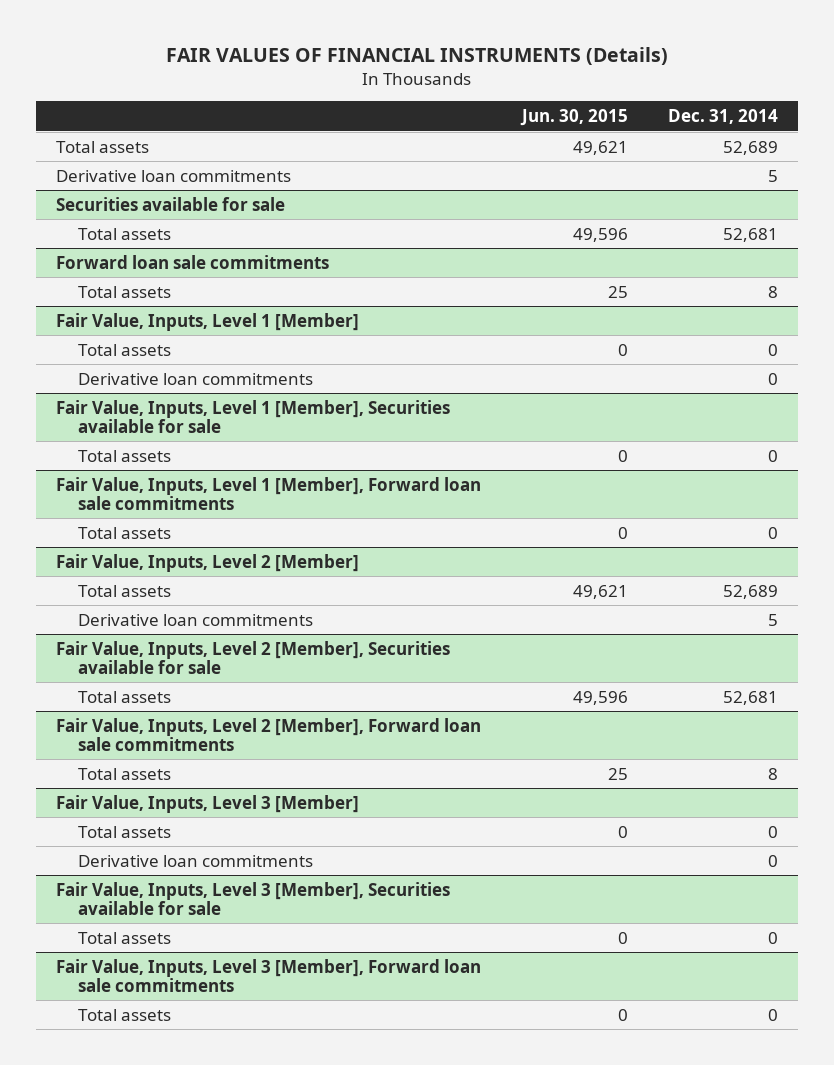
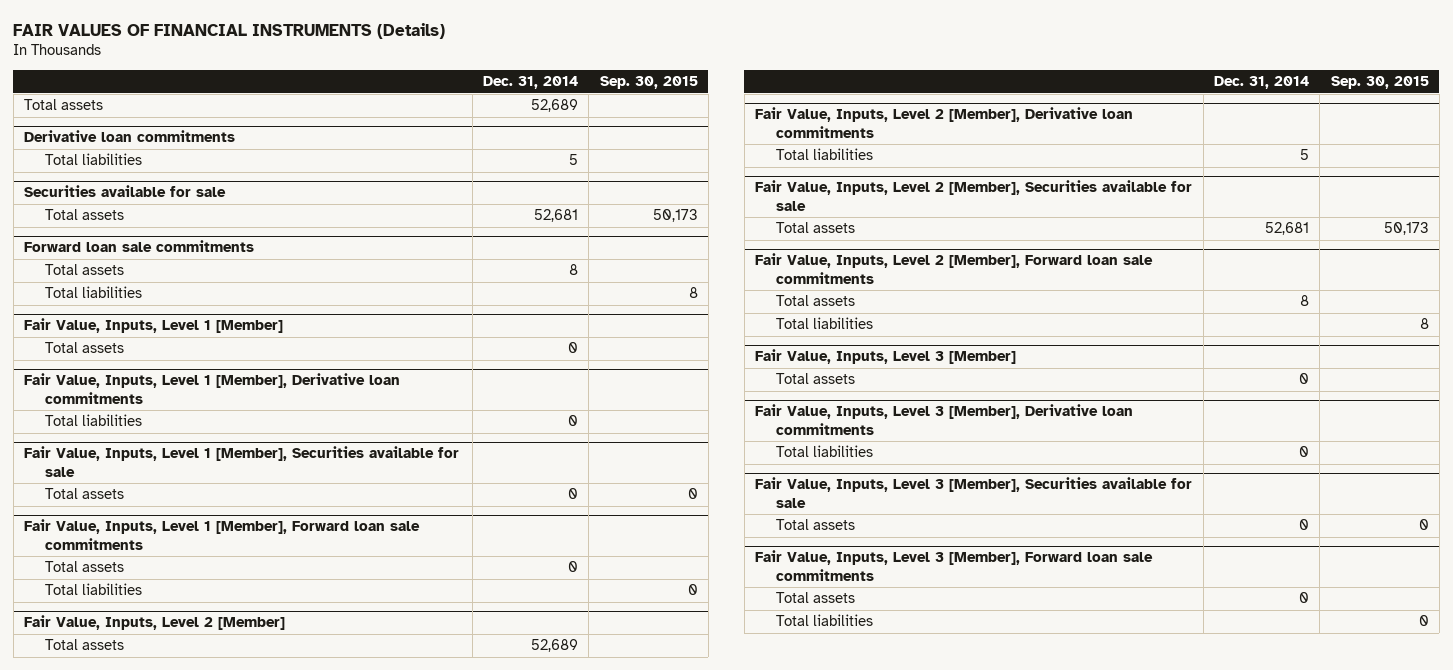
- | Jun. 30, 2015 | Dec. 31, 2014
+ | Dec. 31, 2014 | Sep. 30, 2015
- Derivative loan commitments | | 5
+ Derivative loan commitments
+ Total liabilities | 5 |
@ Forward loan sale commitments
+ Total liabilities | | 8
@ Fair Value, Inputs, Level 1 [Member]
- Derivative loan commitments | | 0
+ Fair Value, Inputs, Level 1 [Member], Derivative loan commitments
+ Total liabilities | 0 |
@ Fair Value, Inputs, Level 1 [Member], Forward loan sale commitments
+ Total liabilities | | 0
@ Fair Value, Inputs, Level 2 [Member]
- Derivative loan commitments | | 5
+ Fair Value, Inputs, Level 2 [Member], Derivative loan commitments
+ Total liabilities | 5 |
@ Fair Value, Inputs, Level 2 [Member], Forward loan sale commitments
+ Total liabilities | | 8
@ Fair Value, Inputs, Level 3 [Member]
- Derivative loan commitments | | 0
+ Fair Value, Inputs, Level 3 [Member], Derivative loan commitments
+ Total liabilities | 0 |
@ Fair Value, Inputs, Level 3 [Member], Forward loan sale commitments
+ Total liabilities | | 0

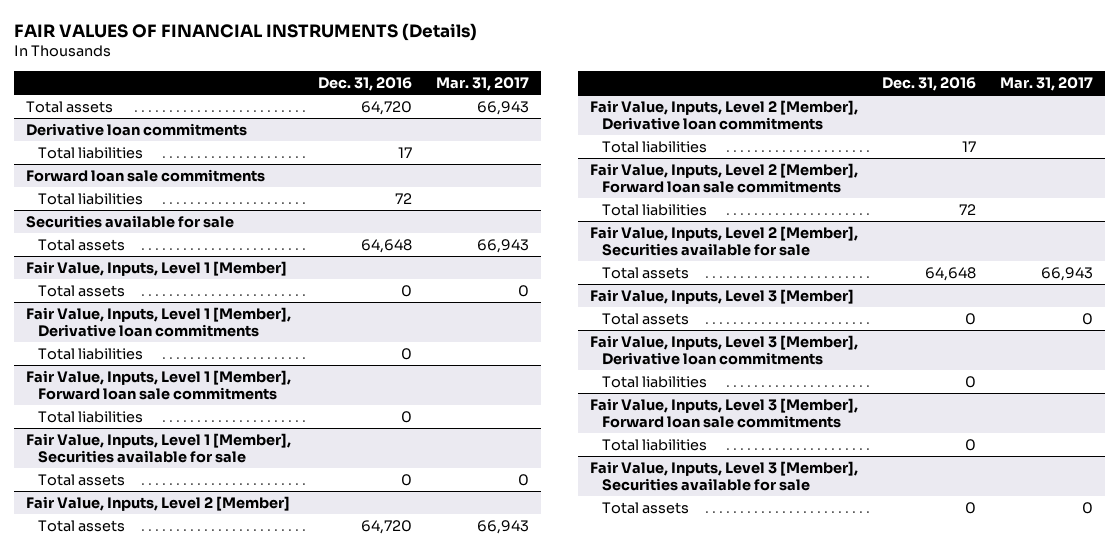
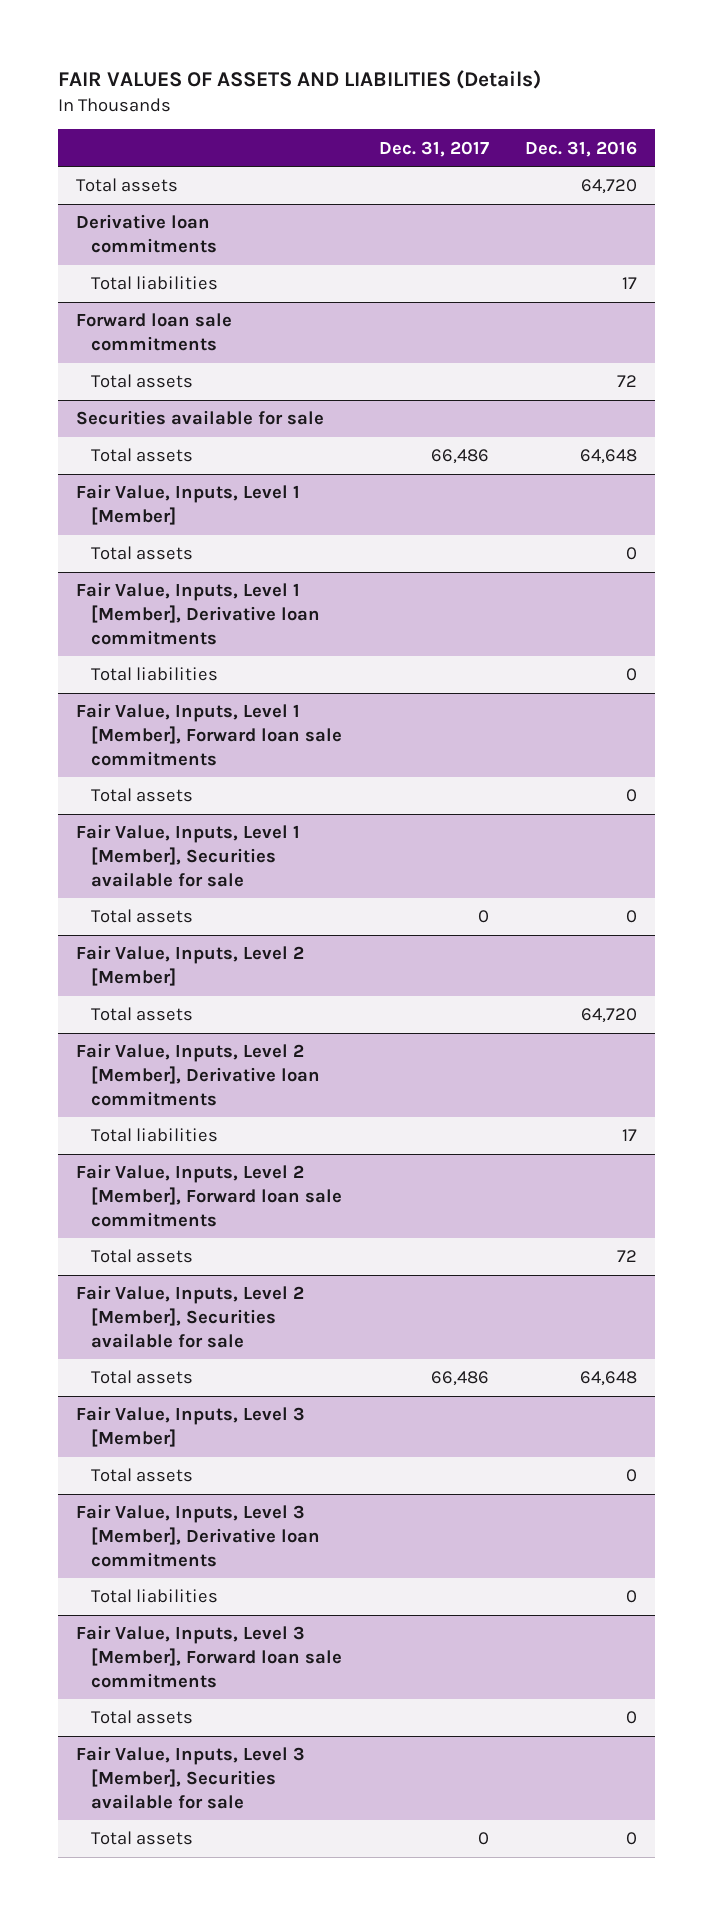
- FAIR VALUES OF FINANCIAL INSTRUMENTS (Details)
+ FAIR VALUES OF ASSETS AND LIABILITIES (Details)
- | Dec. 31, 2016 | Mar. 31, 2017
+ | Dec. 31, 2017 | Dec. 31, 2016
@ Forward loan sale commitments
- Total liabilities | 72 |
+ Total assets | | 72
@ Fair Value, Inputs, Level 1 [Member], Forward loan sale commitments
- Total liabilities | 0 |
+ Total assets | | 0
@ Fair Value, Inputs, Level 2 [Member], Forward loan sale commitments
- Total liabilities | 72 |
+ Total assets | | 72
@ Fair Value, Inputs, Level 3 [Member], Forward loan sale commitments
- Total liabilities | 0 |
+ Total assets | | 0

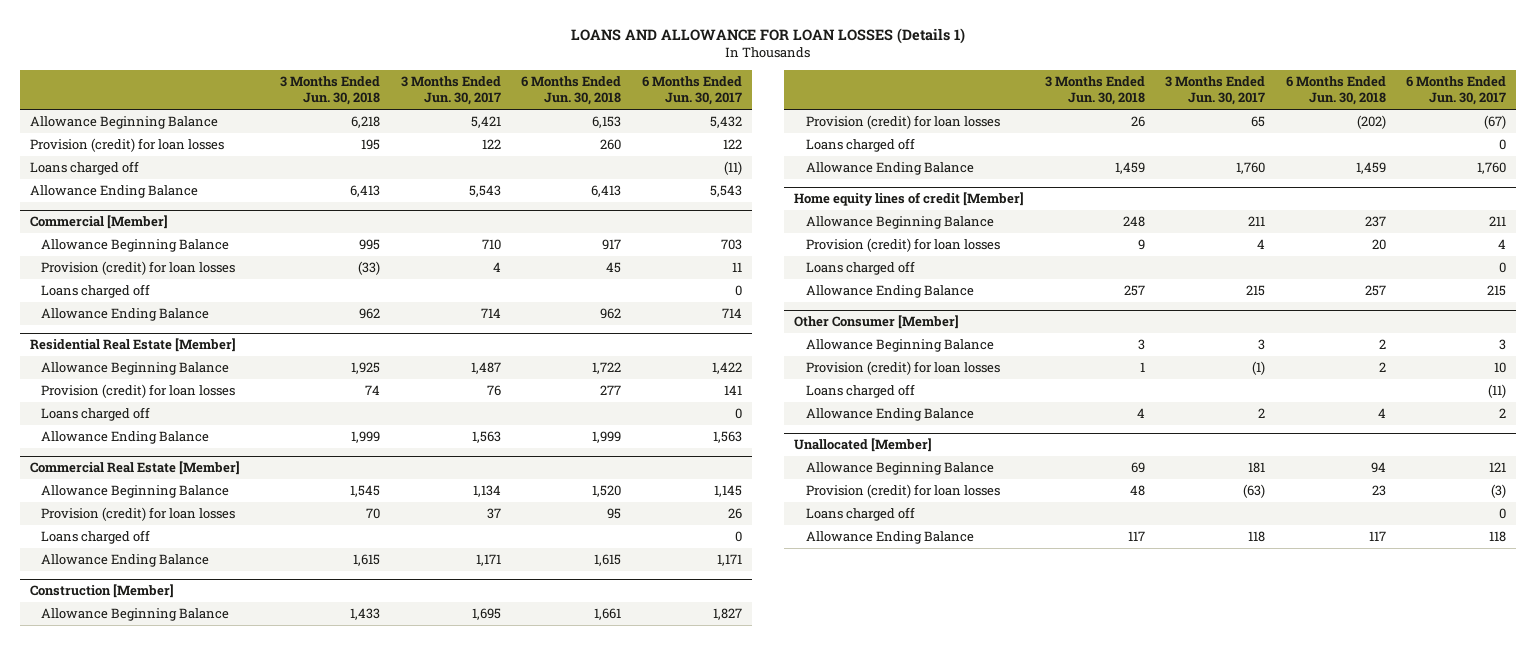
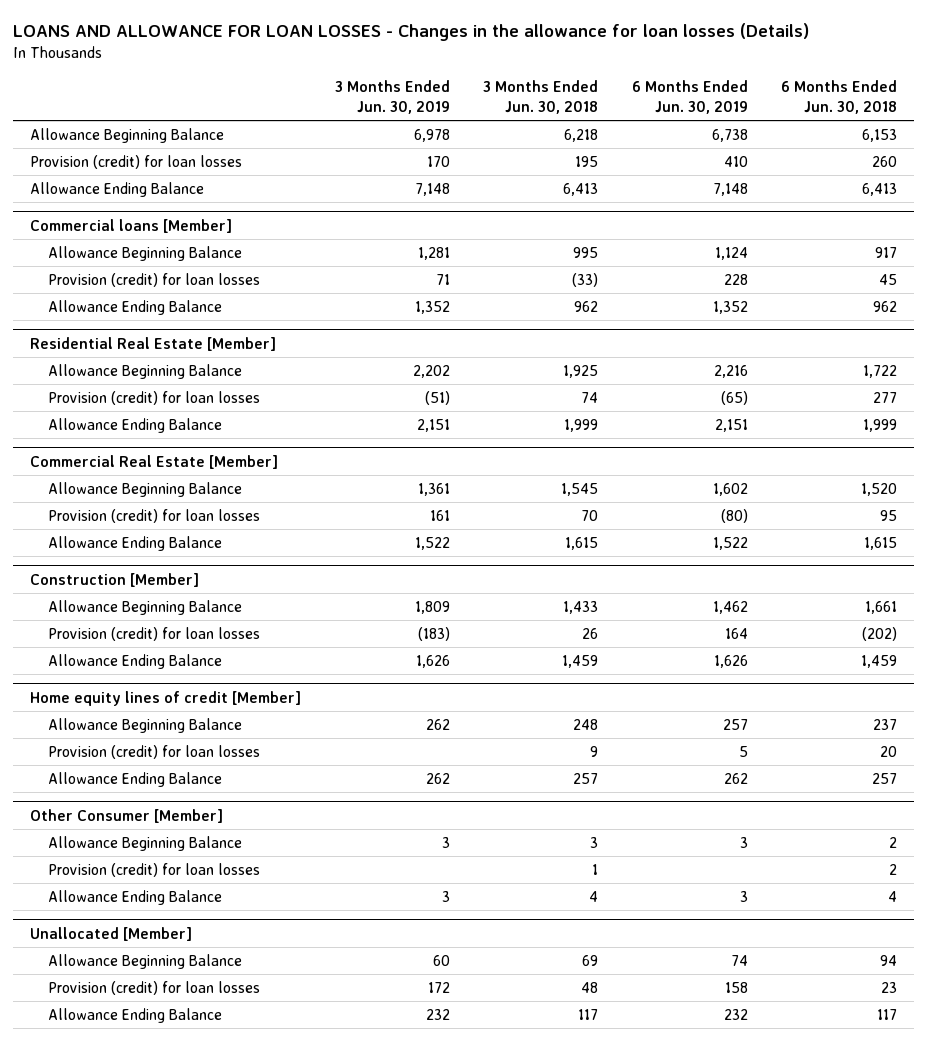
- LOANS AND ALLOWANCE FOR LOAN LOSSES (Details 1)
+ LOANS AND ALLOWANCE FOR LOAN LOSSES - Changes in the allowance for loan losses (Details)
- | 3 Months Ended Jun. 30, 2018 | 3 Months Ended Jun. 30, 2017 | 6 Months Ended Jun. 30, 2018 | 6 Months Ended Jun. 30, 2017
+ | 3 Months Ended Jun. 30, 2019 | 3 Months Ended Jun. 30, 2018 | 6 Months Ended Jun. 30, 2019 | 6 Months Ended Jun. 30, 2018
- Loans charged off | | | | (11)
- Commercial [Member]
+ Commercial loans [Member]
- Loans charged off | | | | 0
@ Residential Real Estate [Member]
- Loans charged off | | | | 0
@ Commercial Real Estate [Member]
- Loans charged off | | | | 0
@ Construction [Member]
- Loans charged off | | | | 0
@ Home equity lines of credit [Member]
- Loans charged off | | | | 0
@ Other Consumer [Member]
- Loans charged off | | | | (11)
@ Unallocated [Member]
- Loans charged off | | | | 0

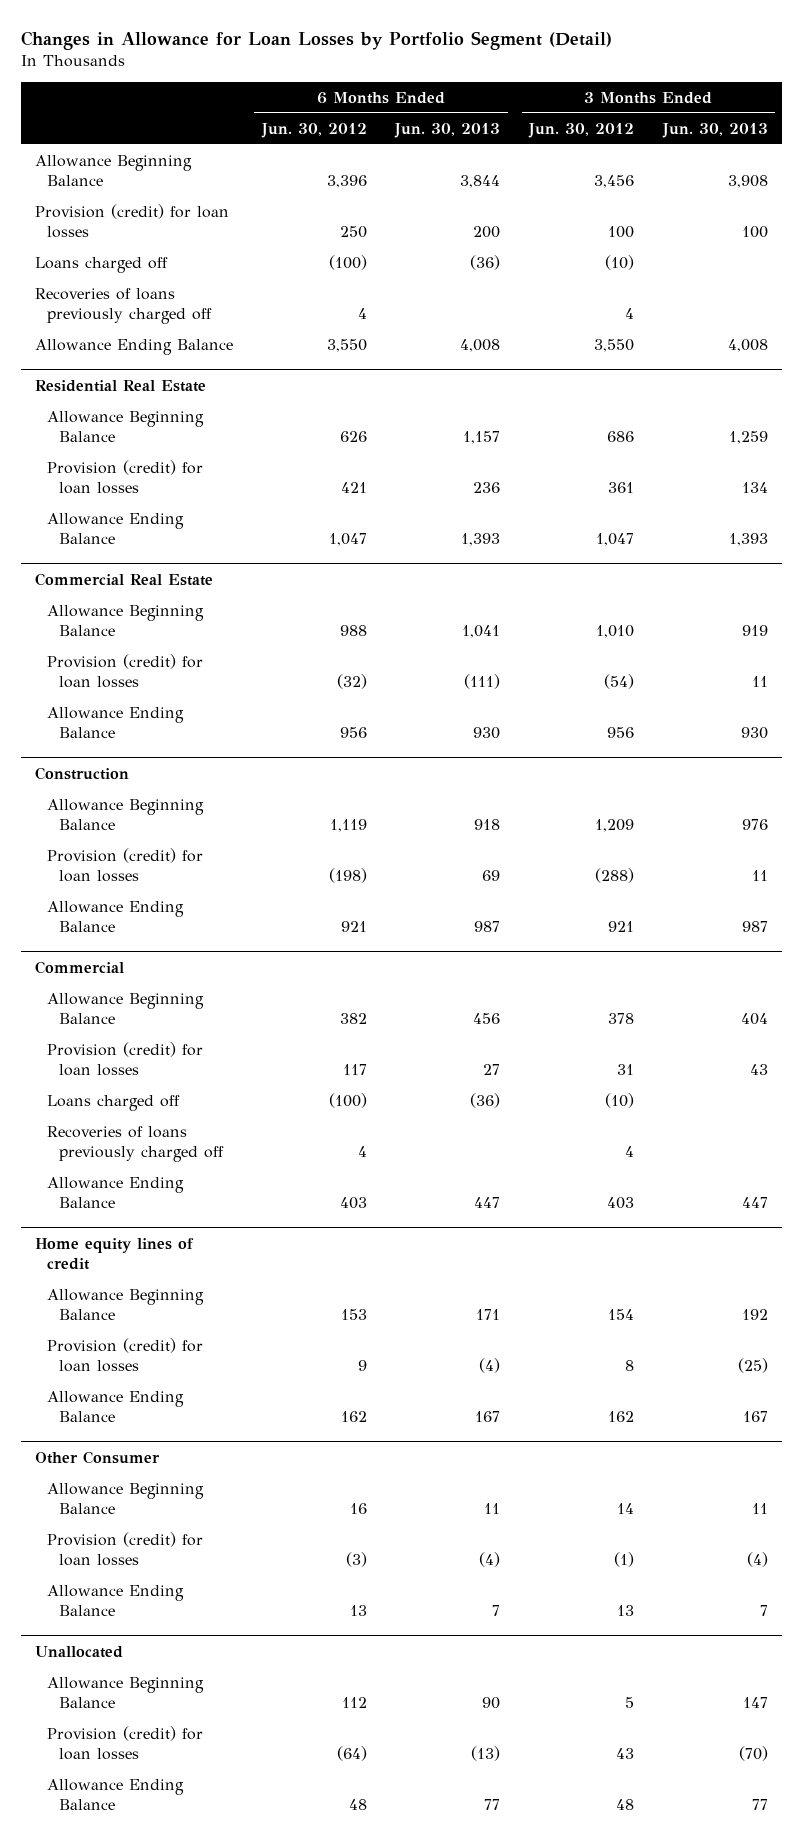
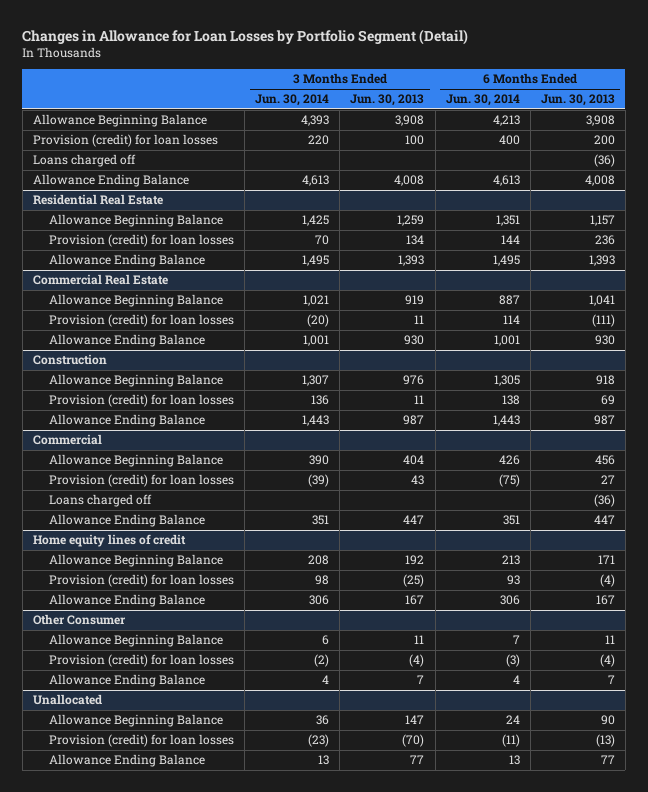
- | 6 Months Ended Jun. 30, 2012 | 6 Months Ended Jun. 30, 2013 | 3 Months Ended Jun. 30, 2012 | 3 Months Ended Jun. 30, 2013
+ | 3 Months Ended Jun. 30, 2014 | 3 Months Ended Jun. 30, 2013 | 6 Months Ended Jun. 30, 2014 | 6 Months Ended Jun. 30, 2013
- Allowance Beginning Balance | 3,396 | 3,844 | 3,456 | 3,908
+ Allowance Beginning Balance | 4,393 | 3,908 | 4,213 | 3,908
- Recoveries of loans previously charged off | 4 | | 4 |
@ Commercial
- Recoveries of loans previously charged off | 4 | | 4 |

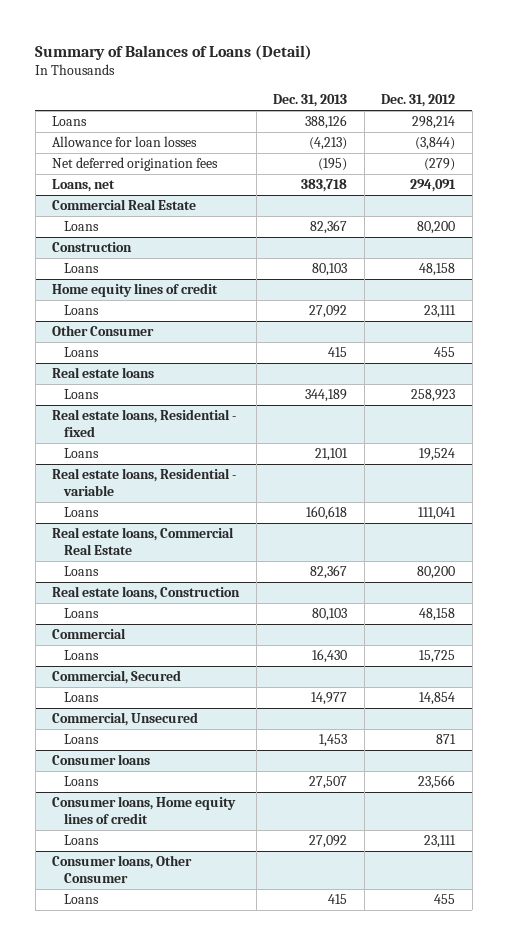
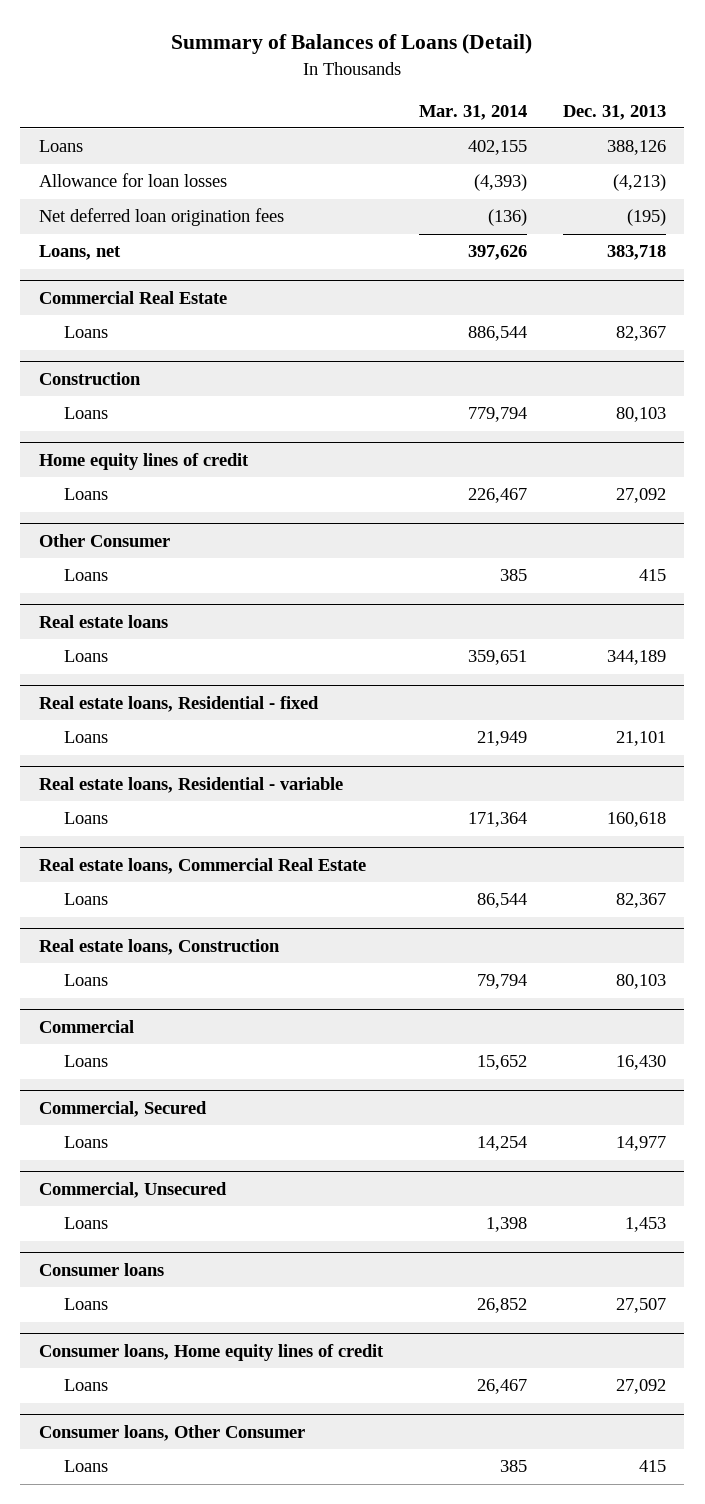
- | Dec. 31, 2013 | Dec. 31, 2012
+ | Mar. 31, 2014 | Dec. 31, 2013
- Net deferred origination fees | (195) | (279)
+ Net deferred loan origination fees | (136) | (195)

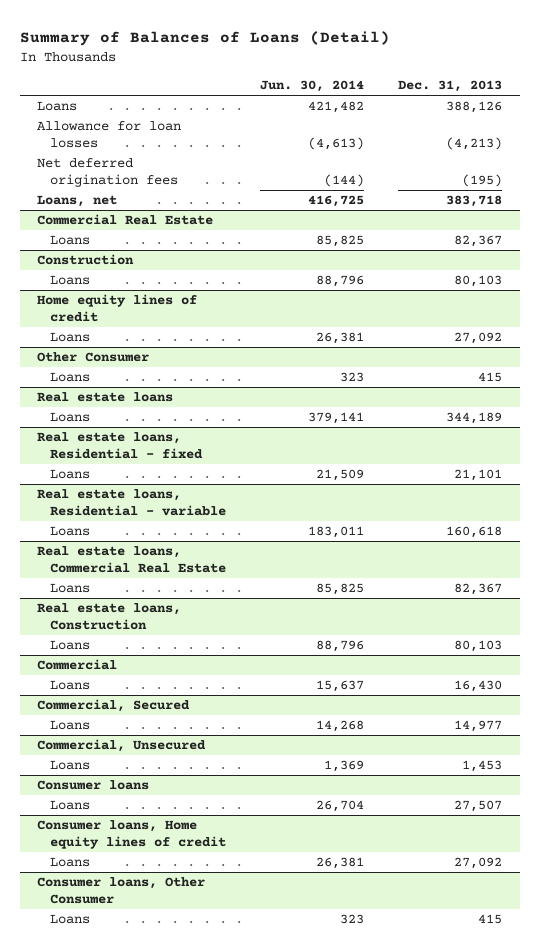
- | Mar. 31, 2014 | Dec. 31, 2013
+ | Jun. 30, 2014 | Dec. 31, 2013
- Net deferred loan origination fees | (136) | (195)
+ Net deferred origination fees | (144) | (195)

